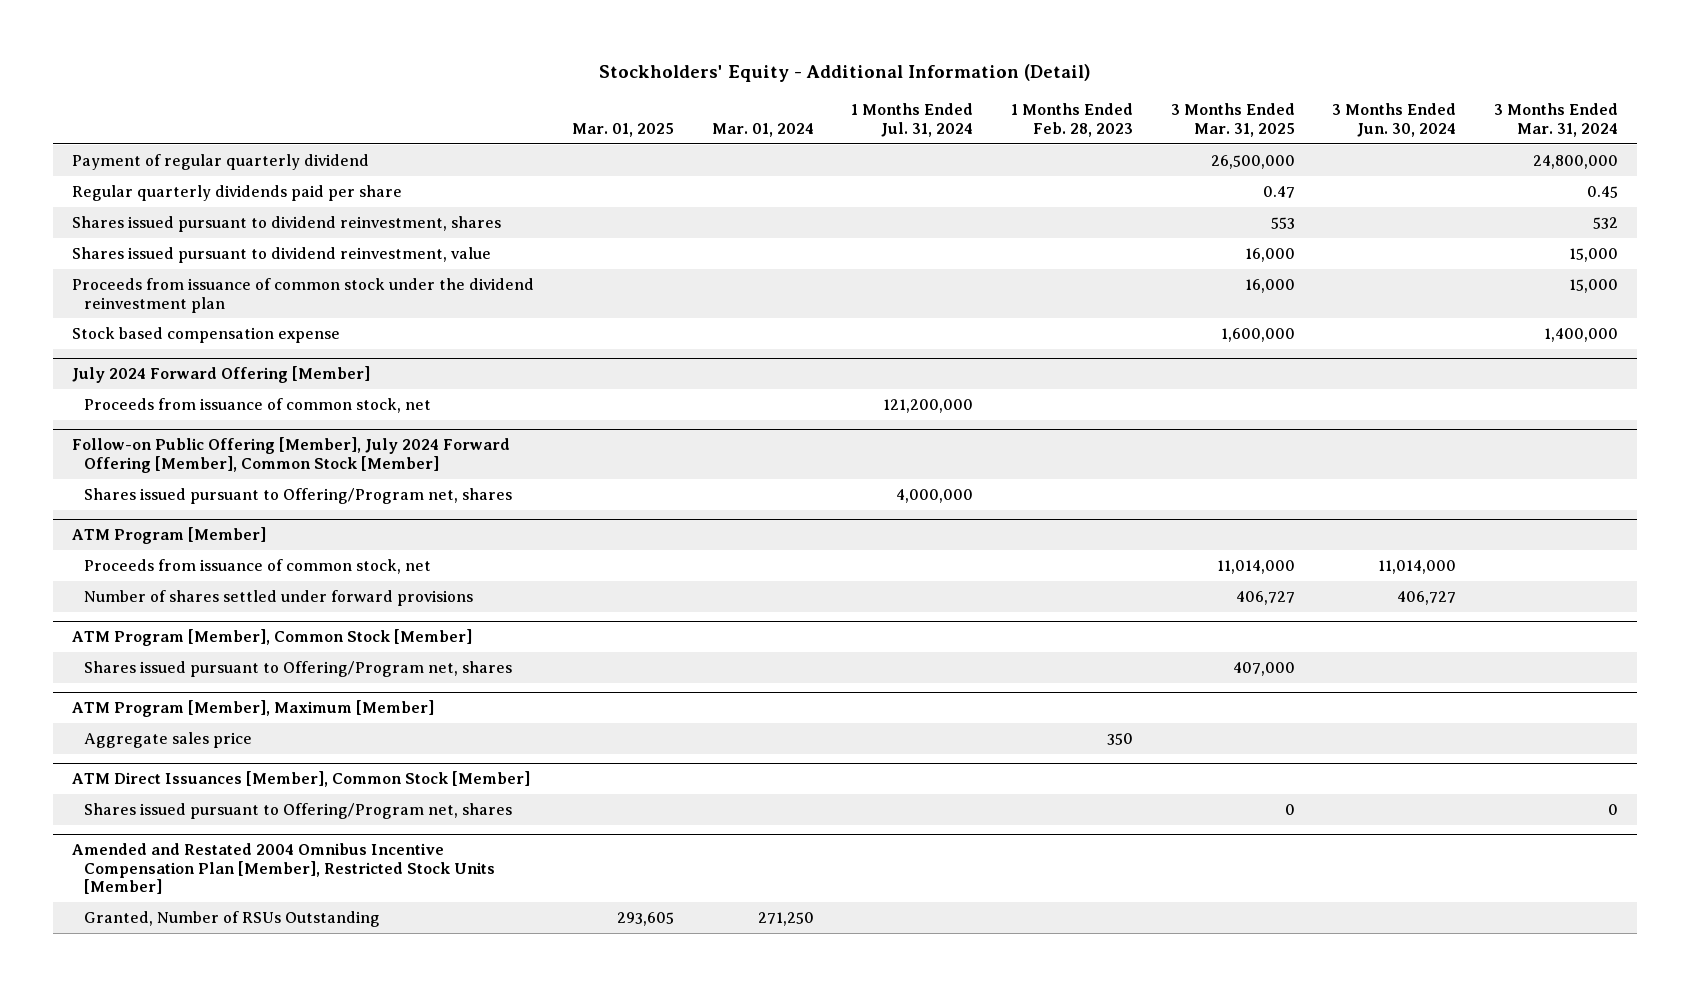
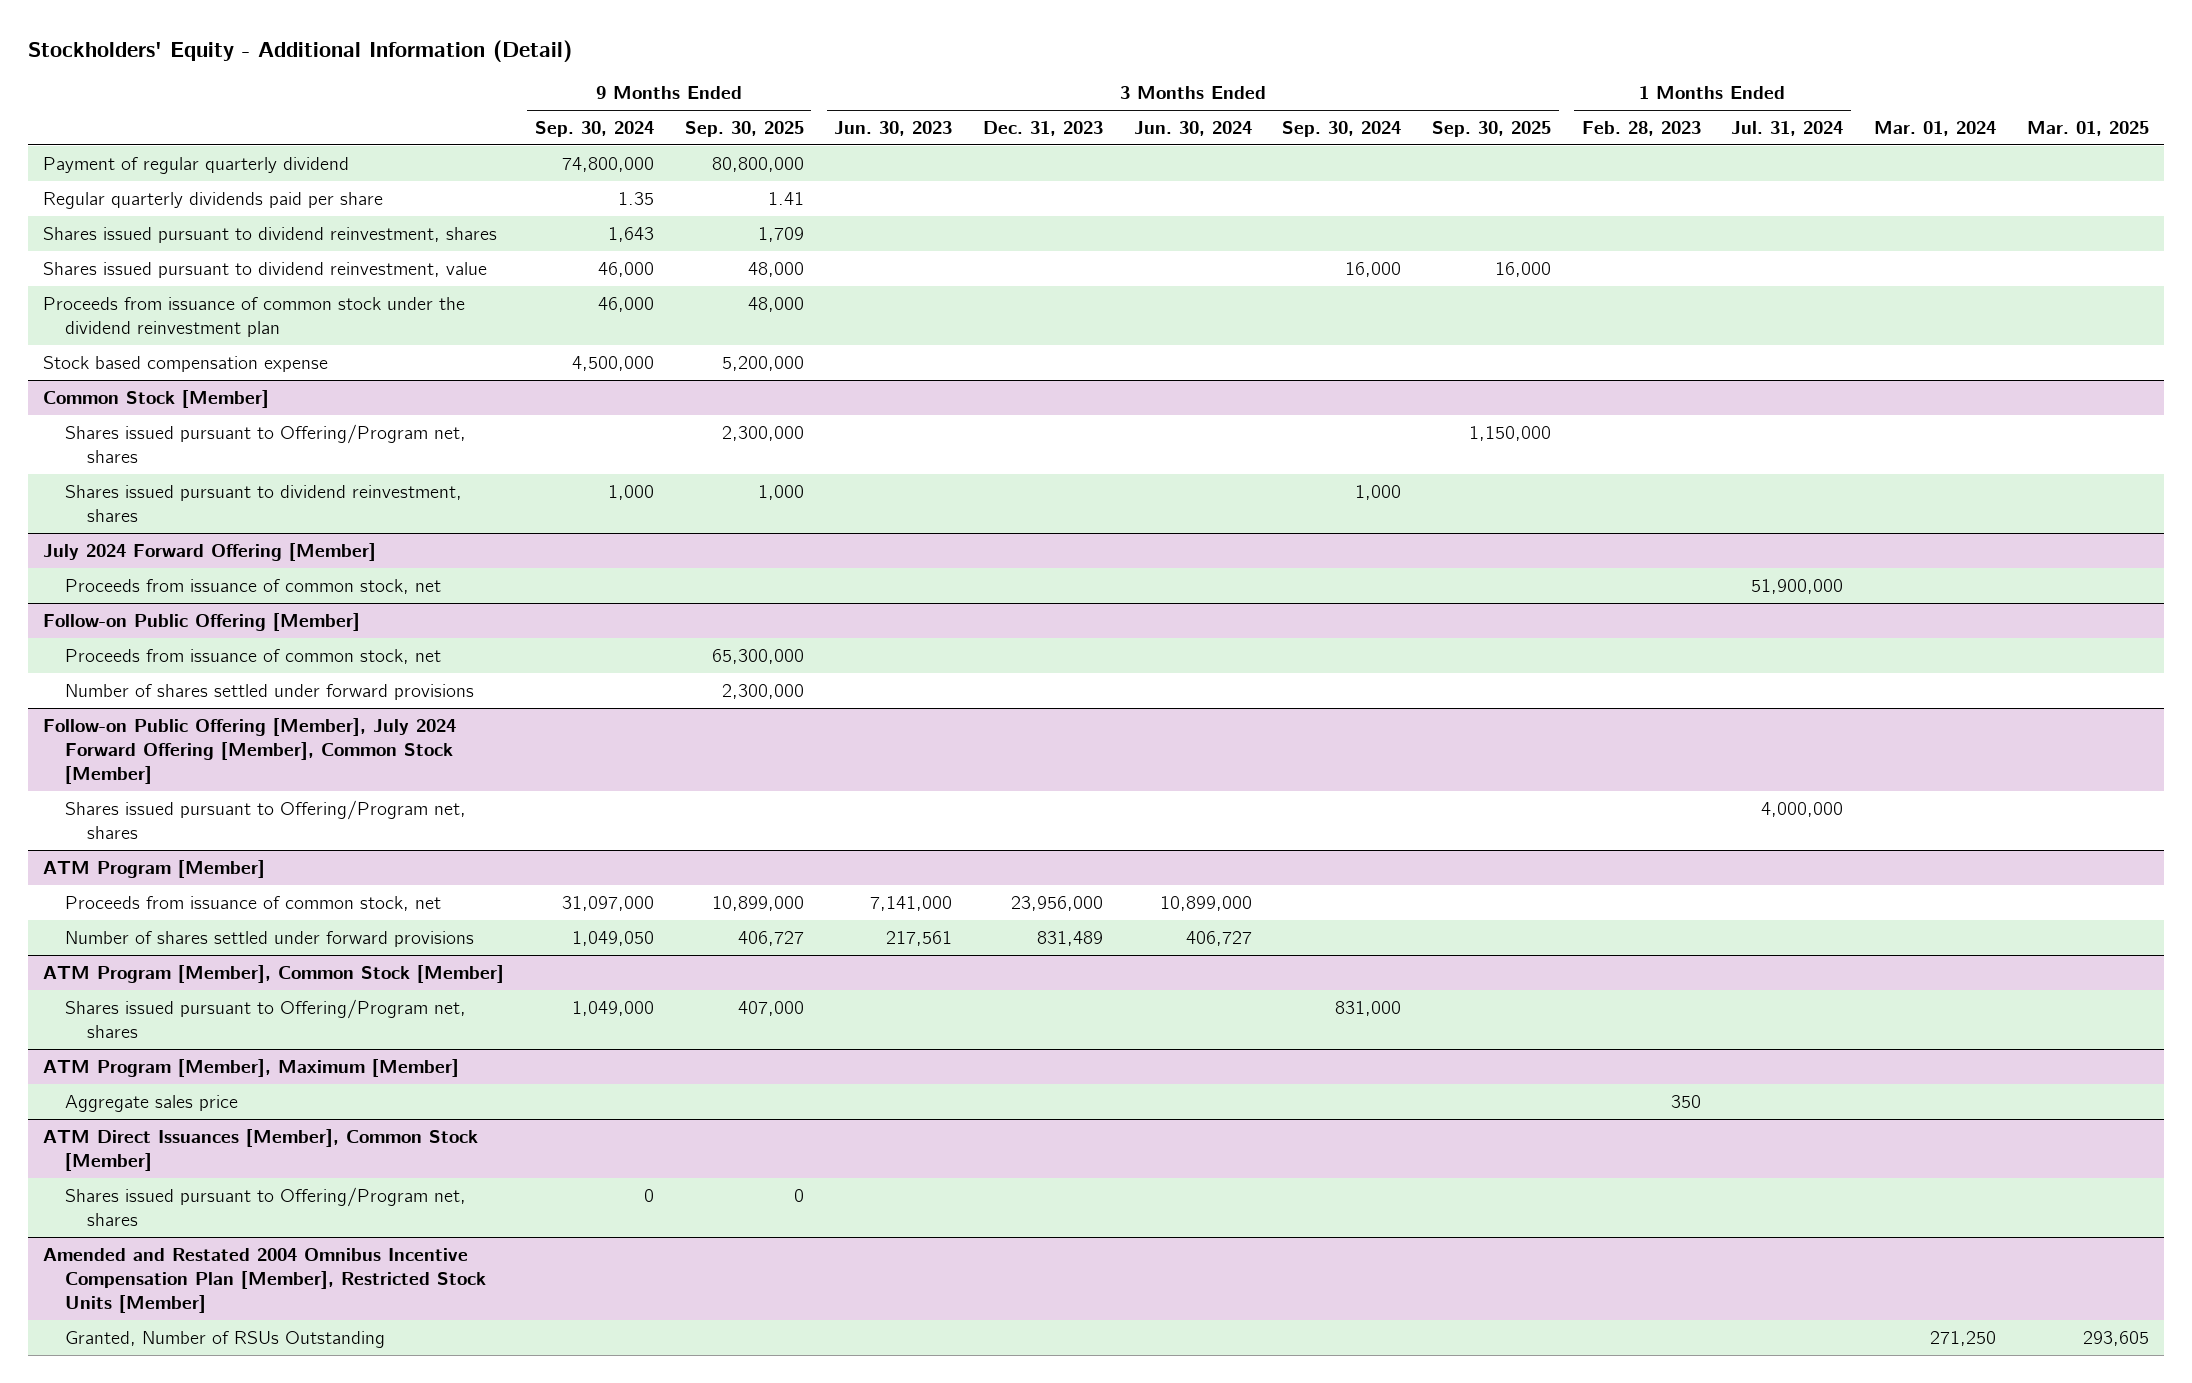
- | Mar. 01, 2025 | Mar. 01, 2024 | 1 Months Ended Jul. 31, 2024 | 1 Months Ended Feb. 28, 2023 | 3 Months Ended Mar. 31, 2025 | 3 Months Ended Jun. 30, 2024 | 3 Months Ended Mar. 31, 2024
+ | 9 Months Ended Sep. 30, 2024 | 9 Months Ended Sep. 30, 2025 | 3 Months Ended Jun. 30, 2023 | 3 Months Ended Dec. 31, 2023 | 3 Months Ended Jun. 30, 2024 | 3 Months Ended Sep. 30, 2024 | 3 Months Ended Sep. 30, 2025 | 1 Months Ended Feb. 28, 2023 | 1 Months Ended Jul. 31, 2024 | Mar. 01, 2024 | Mar. 01, 2025
+ Common Stock [Member]
+ Shares issued pursuant to Offering/Program net, shares | | 2,300,000 | | | | | 1,150,000 | | | |
+ Shares issued pursuant to dividend reinvestment, shares | 1,000 | 1,000 | | | | 1,000 | | | | |
@ July 2024 Forward Offering [Member]
- Proceeds from issuance of common stock, net | | | 121,200,000 | | | |
+ Proceeds from issuance of common stock, net | | | | | | | | | 51,900,000 | |
+ Follow-on Public Offering [Member]
+ Proceeds from issuance of common stock, net | | 65,300,000 | | | | | | | | |
+ Number of shares settled under forward provisions | | 2,300,000 | | | | | | | | |
@ ATM Program [Member]
- Proceeds from issuance of common stock, net | | | | | 11,014,000 | 11,014,000 |
+ Proceeds from issuance of common stock, net | 31,097,000 | 10,899,000 | 7,141,000 | 23,956,000 | 10,899,000 | | | | | |

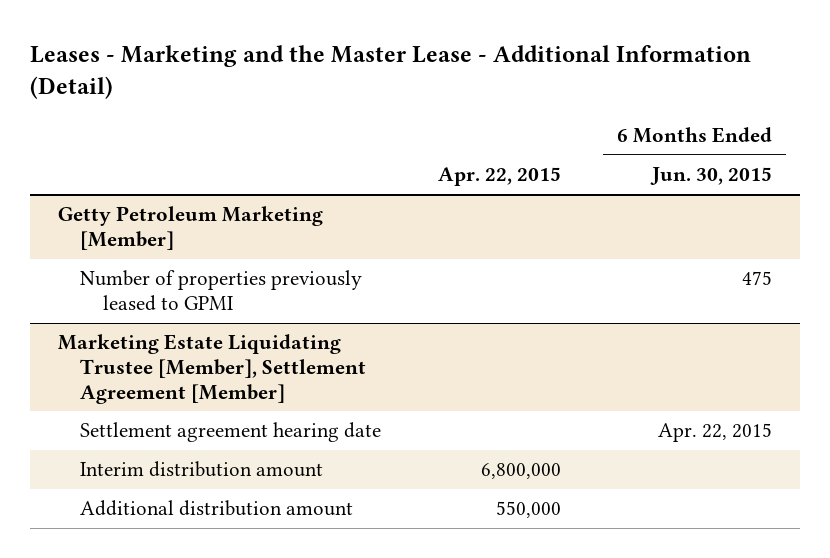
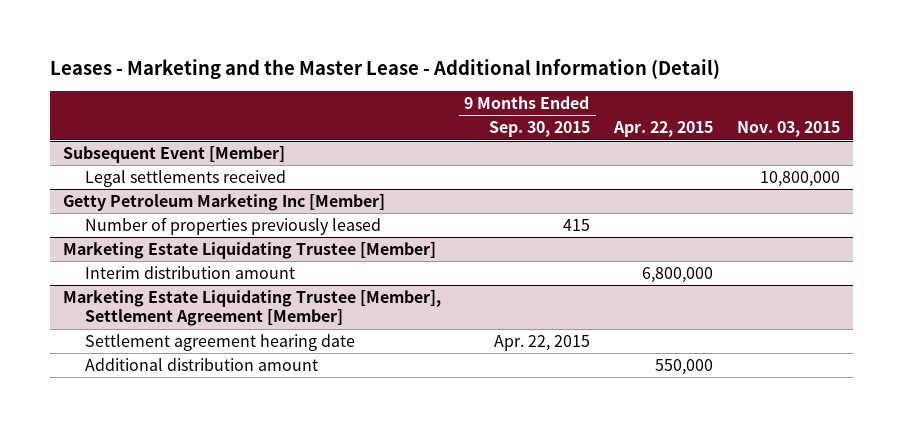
- | Apr. 22, 2015 | 6 Months Ended Jun. 30, 2015
+ | 9 Months Ended Sep. 30, 2015 | Apr. 22, 2015 | Nov. 03, 2015
- Getty Petroleum Marketing [Member]
- Number of properties previously leased to GPMI | | 475
+ Subsequent Event [Member]
+ Legal settlements received | | | 10,800,000
+ Getty Petroleum Marketing Inc [Member]
+ Number of properties previously leased | 415 | |
+ Marketing Estate Liquidating Trustee [Member]
+ Interim distribution amount | | 6,800,000 |
@ Marketing Estate Liquidating Trustee [Member], Settlement Agreement [Member]
- Interim distribution amount | 6,800,000 |

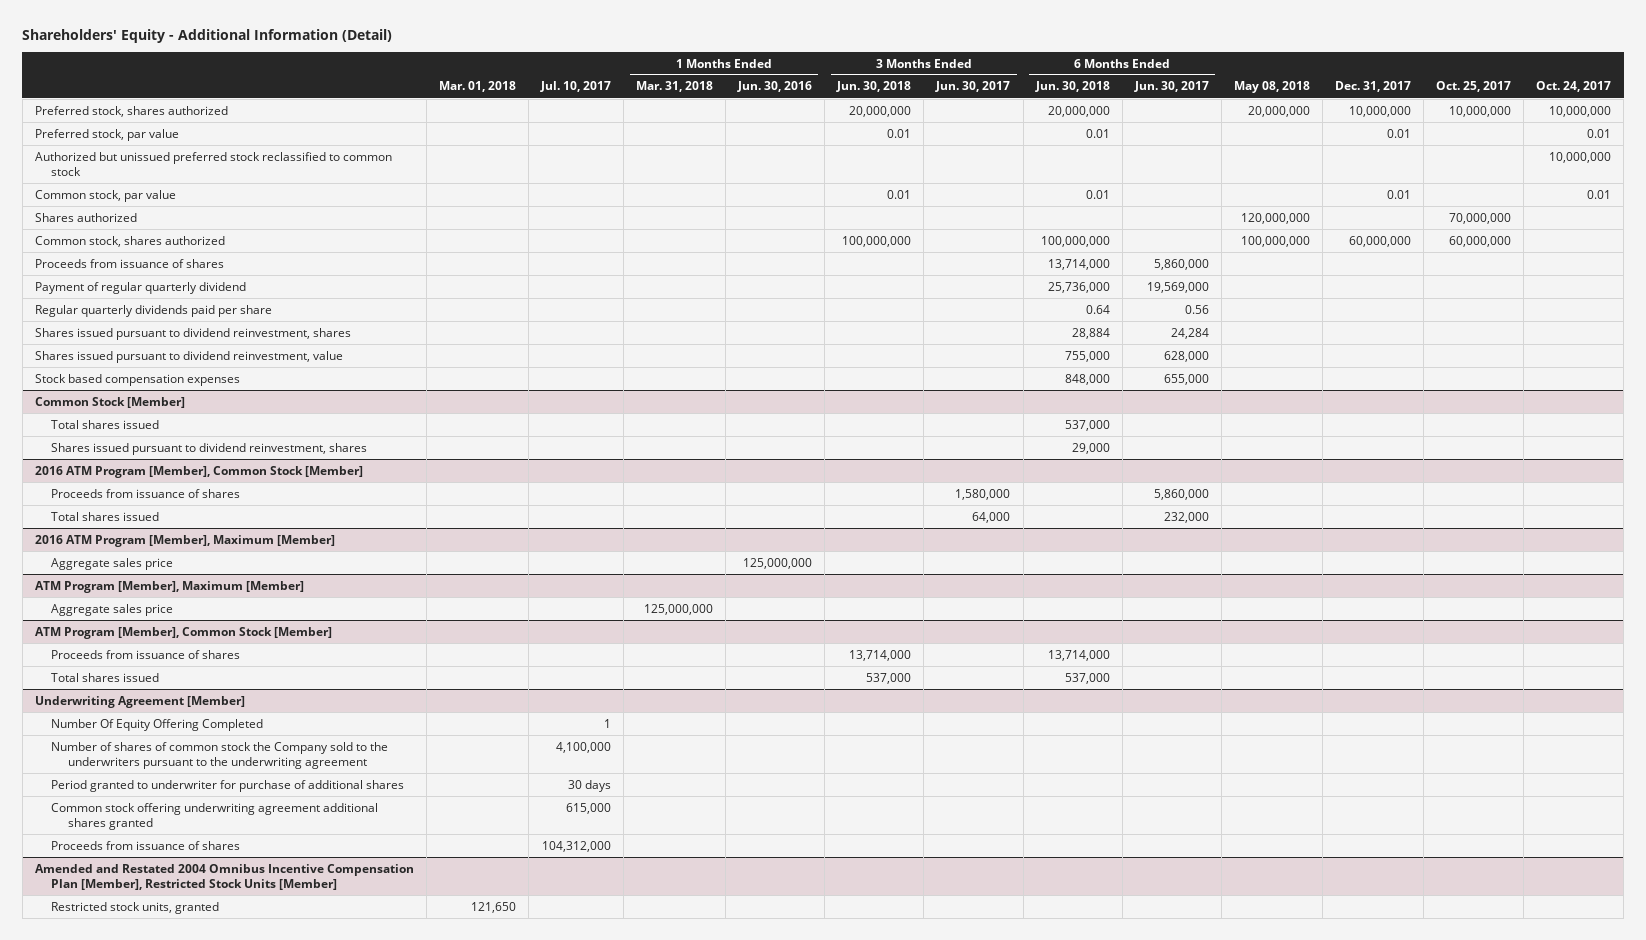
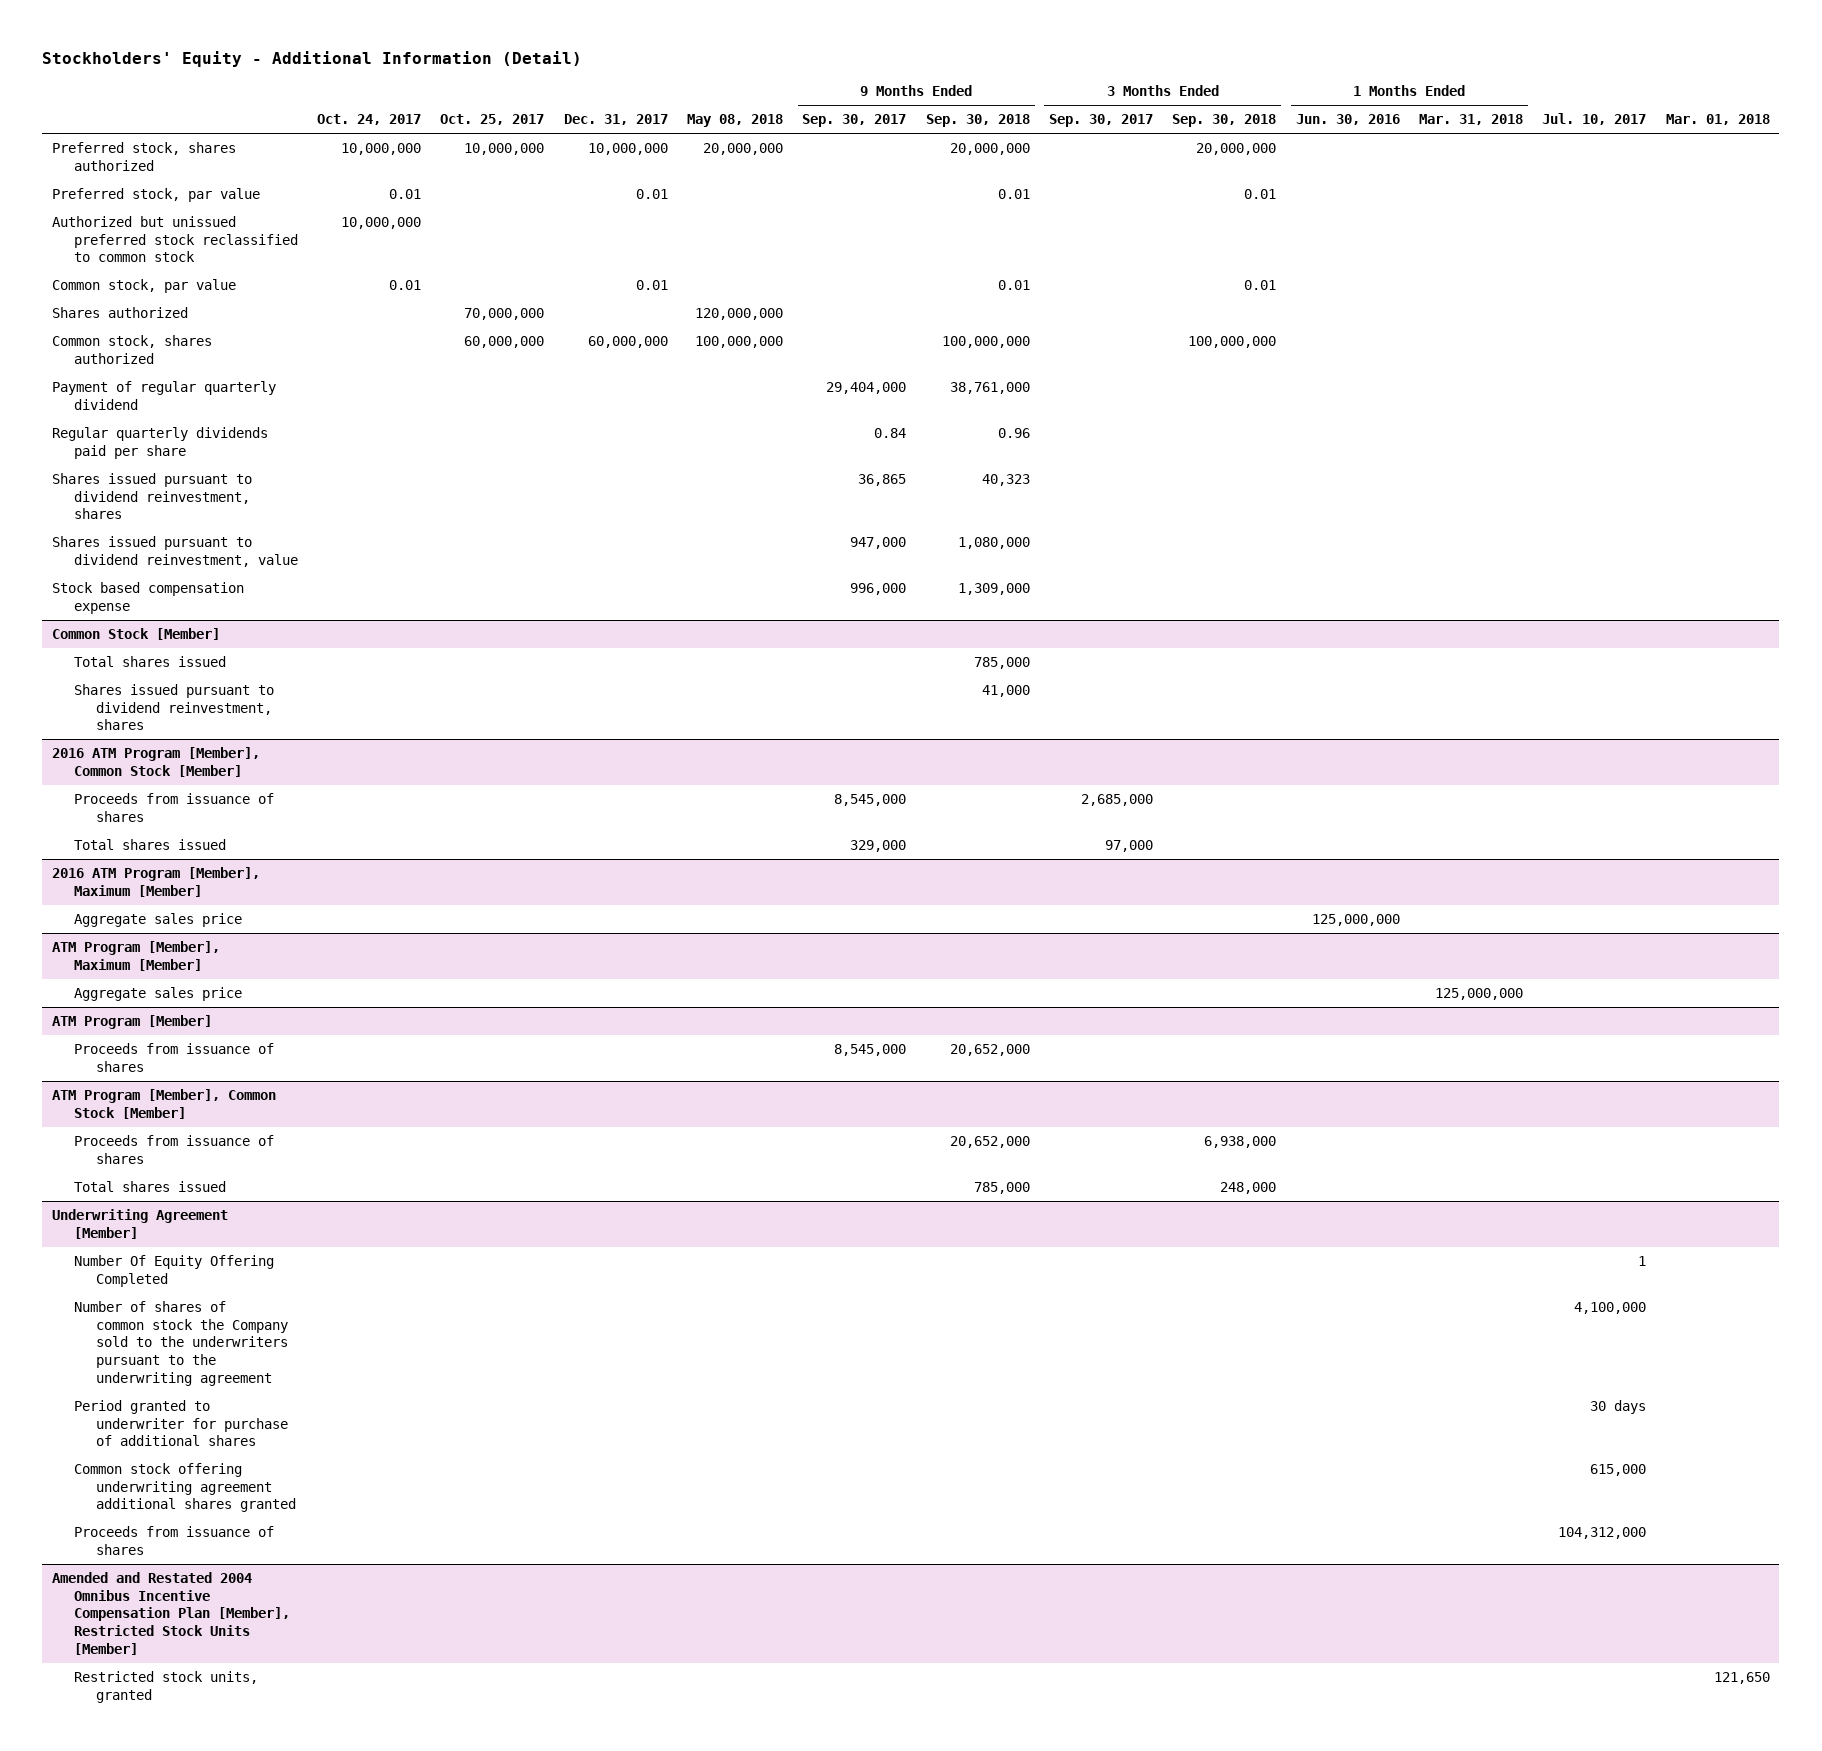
- Shareholders' Equity - Additional Information (Detail)
+ Stockholders' Equity - Additional Information (Detail)
- | Mar. 01, 2018 | Jul. 10, 2017 | 1 Months Ended Mar. 31, 2018 | 1 Months Ended Jun. 30, 2016 | 3 Months Ended Jun. 30, 2018 | 3 Months Ended Jun. 30, 2017 | 6 Months Ended Jun. 30, 2018 | 6 Months Ended Jun. 30, 2017 | May 08, 2018 | Dec. 31, 2017 | Oct. 25, 2017 | Oct. 24, 2017
+ | Oct. 24, 2017 | Oct. 25, 2017 | Dec. 31, 2017 | May 08, 2018 | 9 Months Ended Sep. 30, 2017 | 9 Months Ended Sep. 30, 2018 | 3 Months Ended Sep. 30, 2017 | 3 Months Ended Sep. 30, 2018 | 1 Months Ended Jun. 30, 2016 | 1 Months Ended Mar. 31, 2018 | Jul. 10, 2017 | Mar. 01, 2018
- Proceeds from issuance of shares | | | | | | | 13,714,000 | 5,860,000 | | | |
- Stock based compensation expenses | | | | | | | 848,000 | 655,000 | | | |
+ Stock based compensation expense | | | | | 996,000 | 1,309,000 | | | | | |
+ ATM Program [Member]
+ Proceeds from issuance of shares | | | | | 8,545,000 | 20,652,000 | | | | | |

